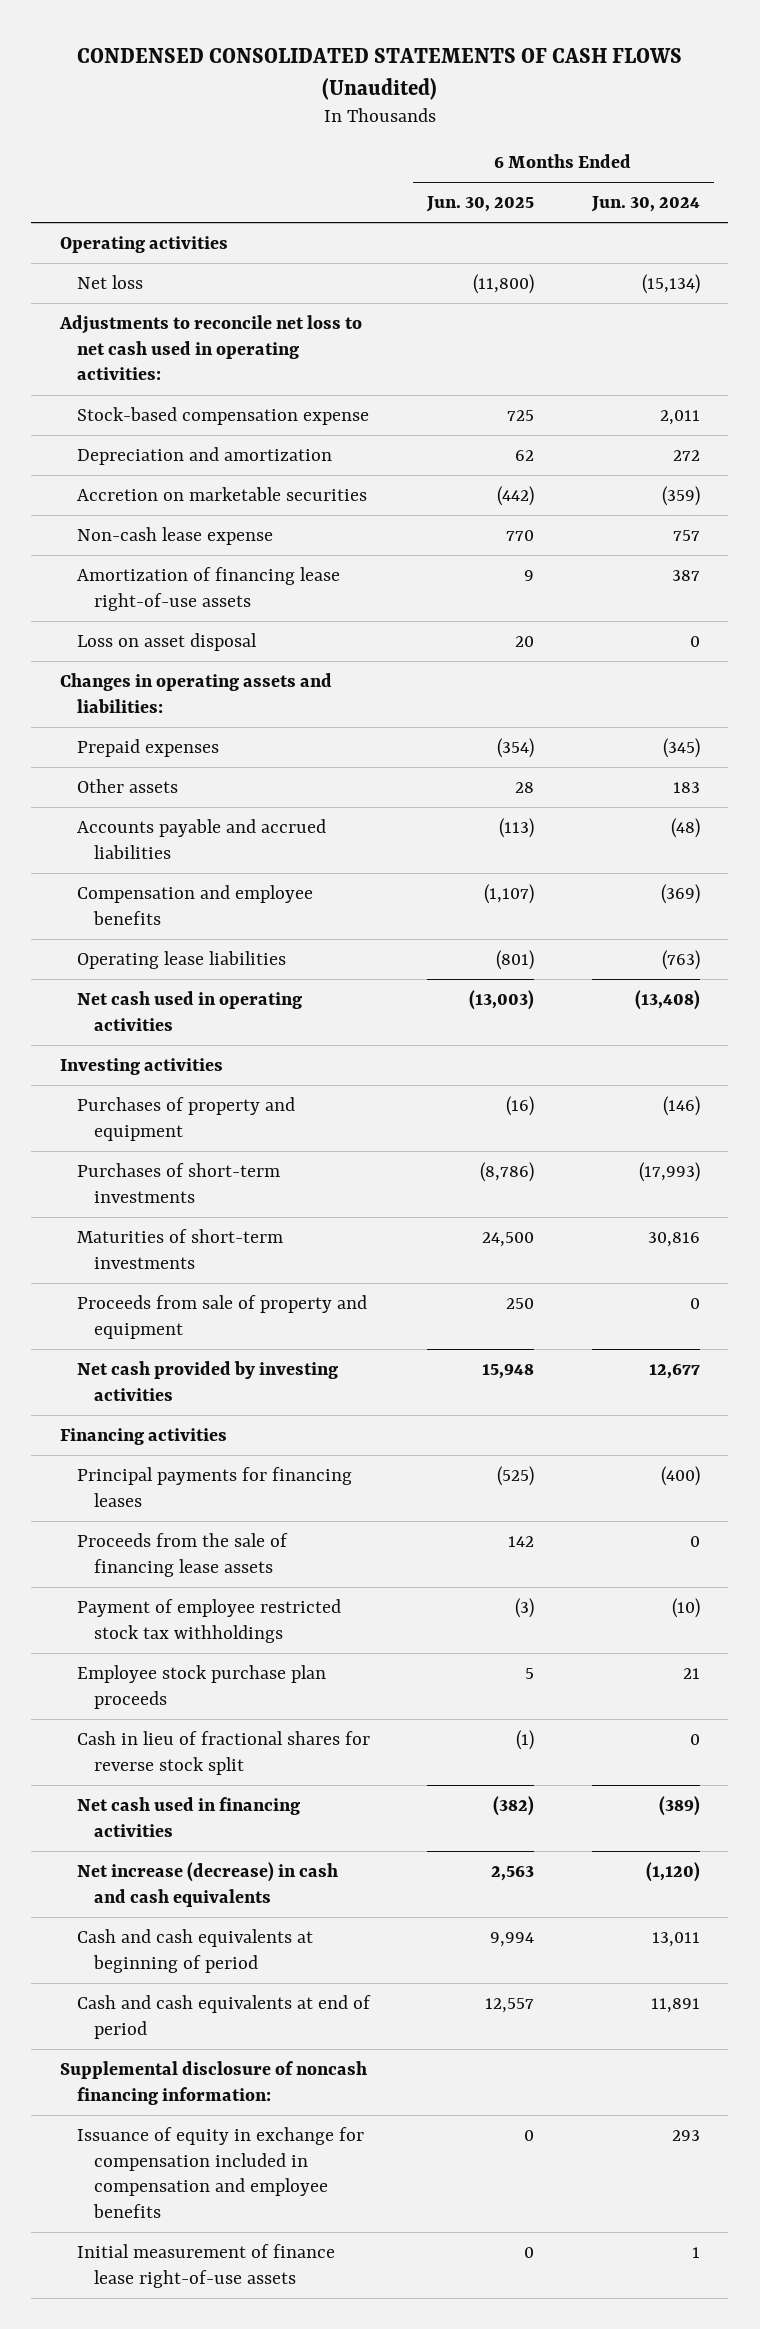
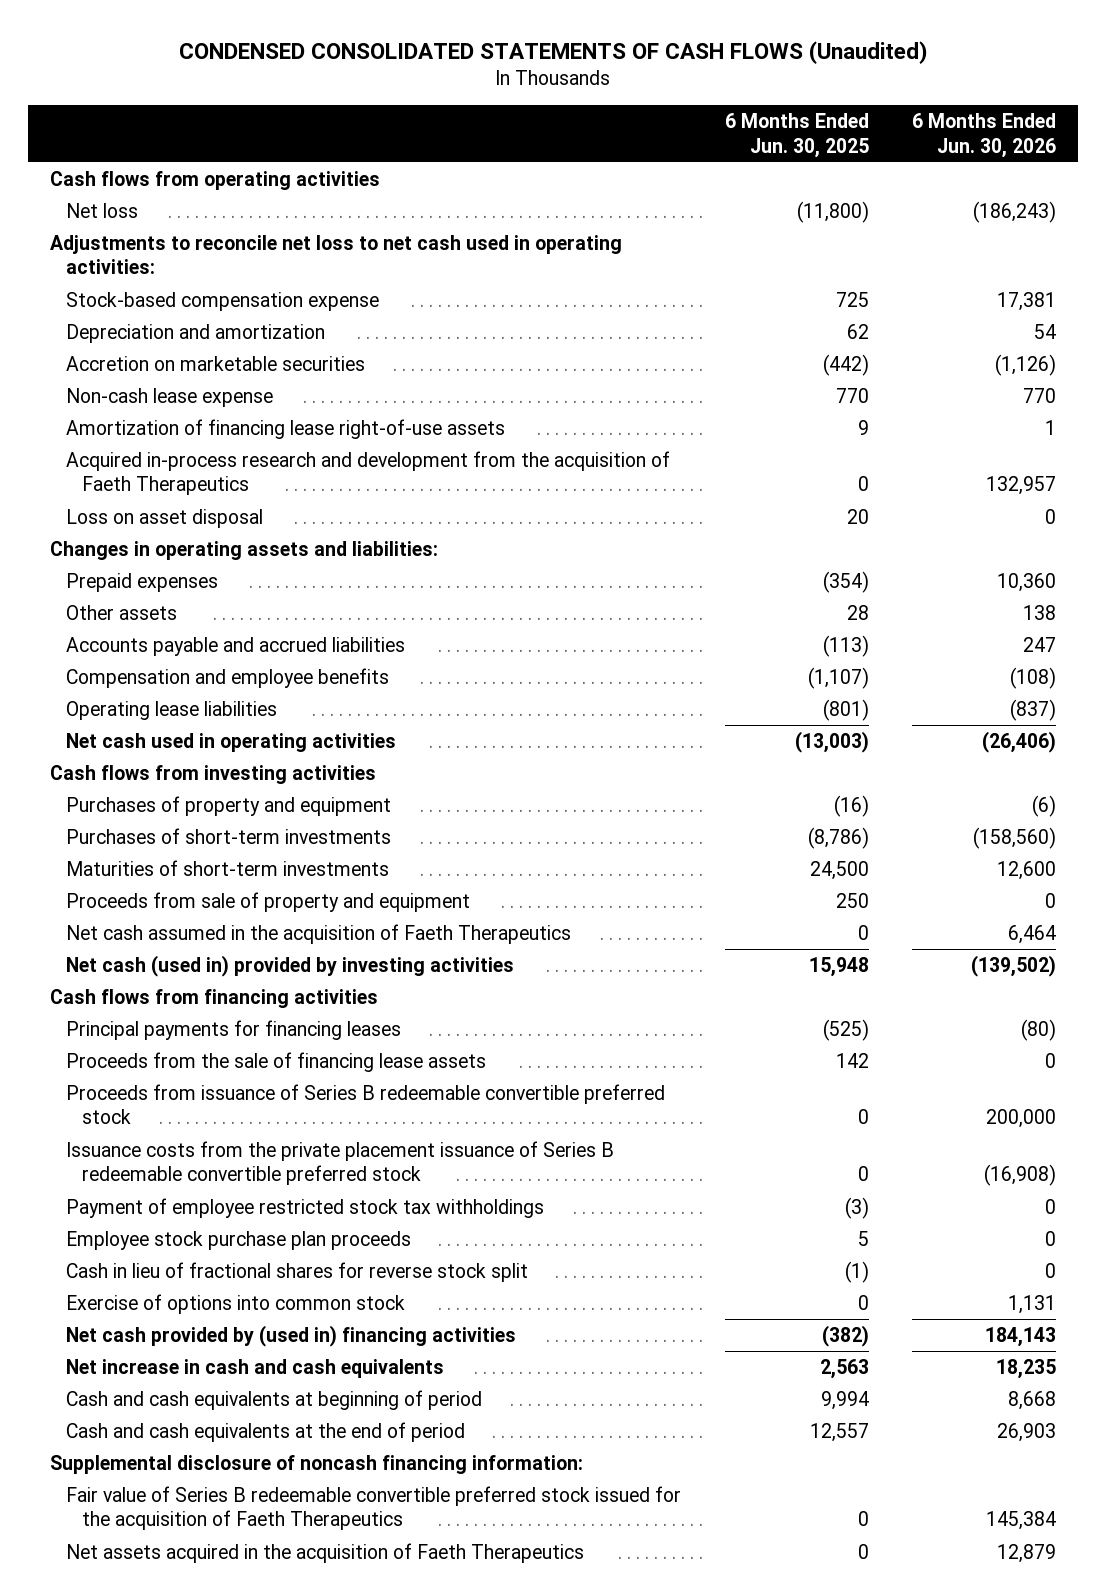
- | 6 Months Ended Jun. 30, 2025 | 6 Months Ended Jun. 30, 2024
+ | 6 Months Ended Jun. 30, 2025 | 6 Months Ended Jun. 30, 2026
- Operating activities
+ Cash flows from operating activities
+ Acquired in-process research and development from the acquisition of Faeth Therapeutics | 0 | 132,957
- Investing activities
+ Cash flows from investing activities
- Net cash provided by investing activities | 15,948 | 12,677
- Financing activities
+ Net cash assumed in the acquisition of Faeth Therapeutics | 0 | 6,464
+ Net cash (used in) provided by investing activities | 15,948 | (139,502)
+ Cash flows from financing activities
+ Proceeds from issuance of Series B redeemable convertible preferred stock | 0 | 200,000
+ Issuance costs from the private placement issuance of Series B redeemable convertible preferred stock | 0 | (16,908)
- Net cash used in financing activities | (382) | (389)
- Net increase (decrease) in cash and cash equivalents | 2,563 | (1,120)
+ Exercise of options into common stock | 0 | 1,131
+ Net cash provided by (used in) financing activities | (382) | 184,143
+ Net increase in cash and cash equivalents | 2,563 | 18,235
- Cash and cash equivalents at end of period | 12,557 | 11,891
+ Cash and cash equivalents at the end of period | 12,557 | 26,903
- Issuance of equity in exchange for compensation included in compensation and employee benefits | 0 | 293
- Initial measurement of finance lease right-of-use assets | 0 | 1
+ Fair value of Series B redeemable convertible preferred stock issued for the acquisition of Faeth Therapeutics | 0 | 145,384
+ Net assets acquired in the acquisition of Faeth Therapeutics | 0 | 12,879

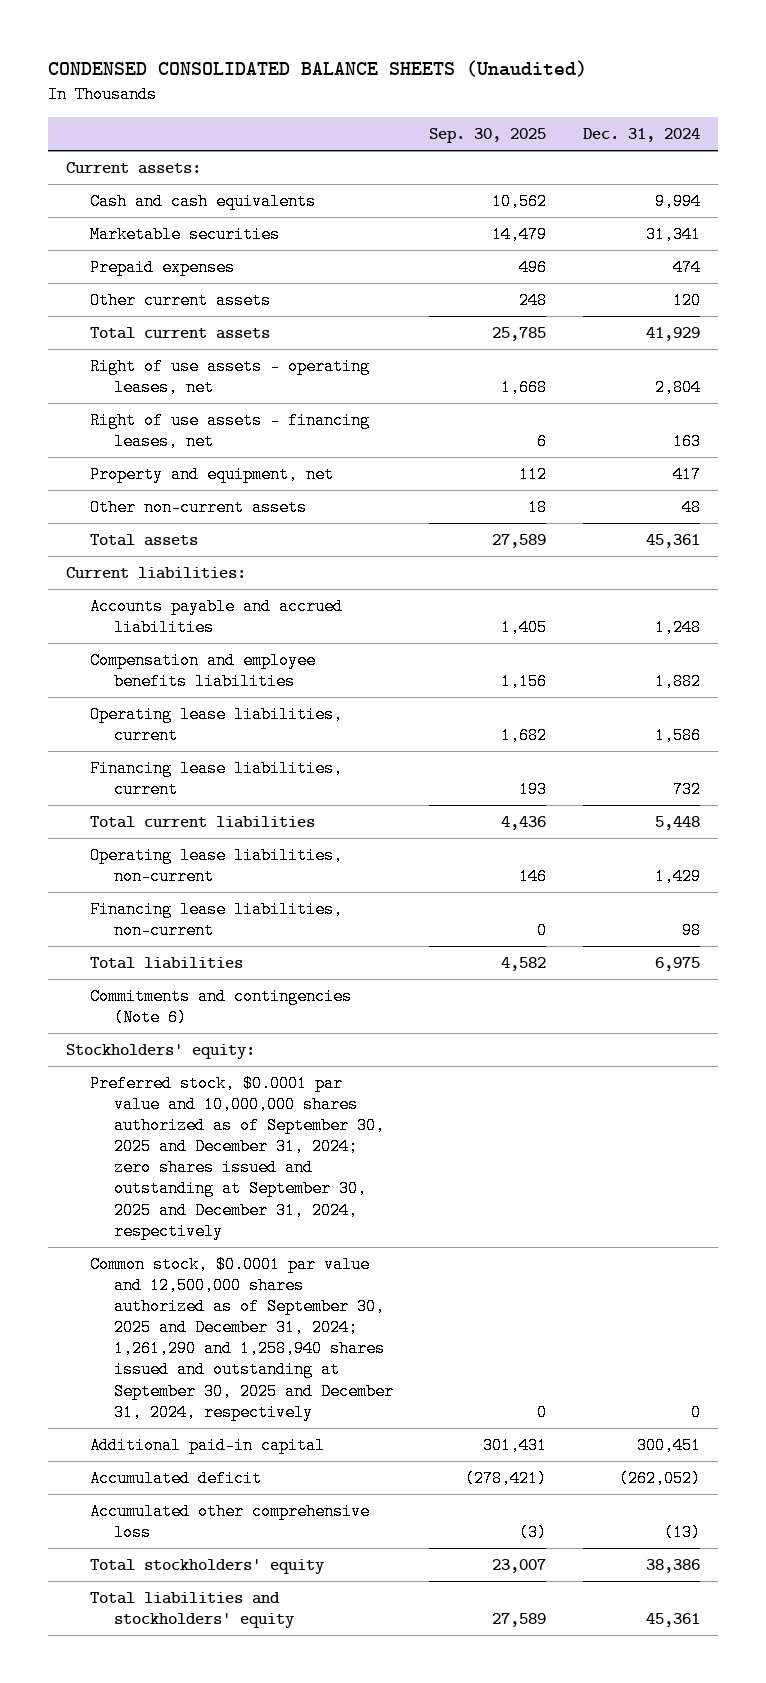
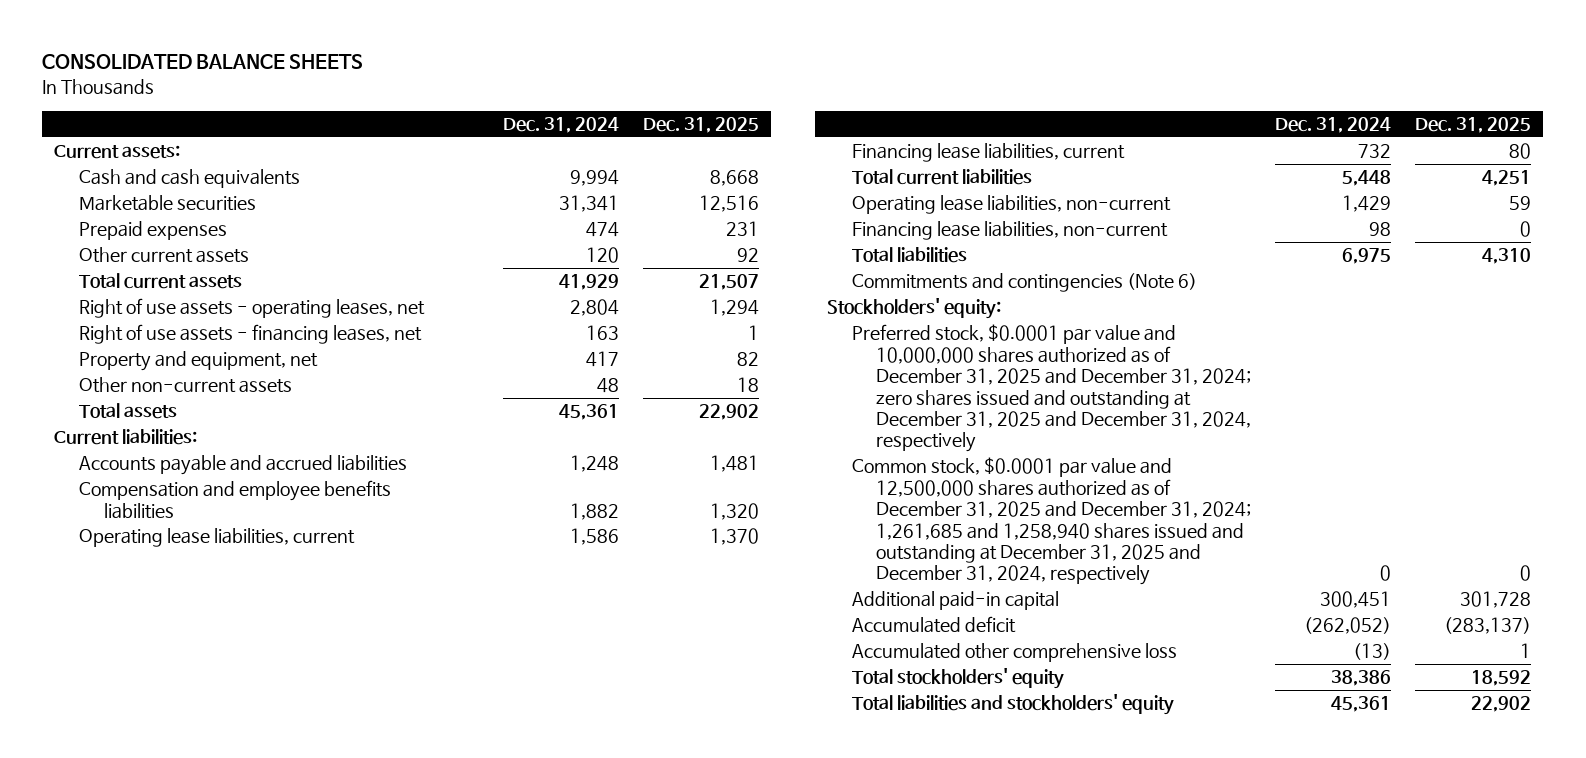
- CONDENSED CONSOLIDATED BALANCE SHEETS (Unaudited)
+ CONSOLIDATED BALANCE SHEETS
- | Sep. 30, 2025 | Dec. 31, 2024
+ | Dec. 31, 2024 | Dec. 31, 2025
- Preferred stock, $0.0001 par value and 10,000,000 shares authorized as of September 30, 2025 and December 31, 2024; zero shares issued and outstanding at September 30, 2025 and December 31, 2024, respectively
- Common stock, $0.0001 par value and 12,500,000 shares authorized as of September 30, 2025 and December 31, 2024; 1,261,290 and 1,258,940 shares issued and outstanding at September 30, 2025 and December 31, 2024, respectively | 0 | 0
+ Preferred stock, $0.0001 par value and 10,000,000 shares authorized as of December 31, 2025 and December 31, 2024; zero shares issued and outstanding at December 31, 2025 and December 31, 2024, respectively
+ Common stock, $0.0001 par value and 12,500,000 shares authorized as of December 31, 2025 and December 31, 2024; 1,261,685 and 1,258,940 shares issued and outstanding at December 31, 2025 and December 31, 2024, respectively | 0 | 0

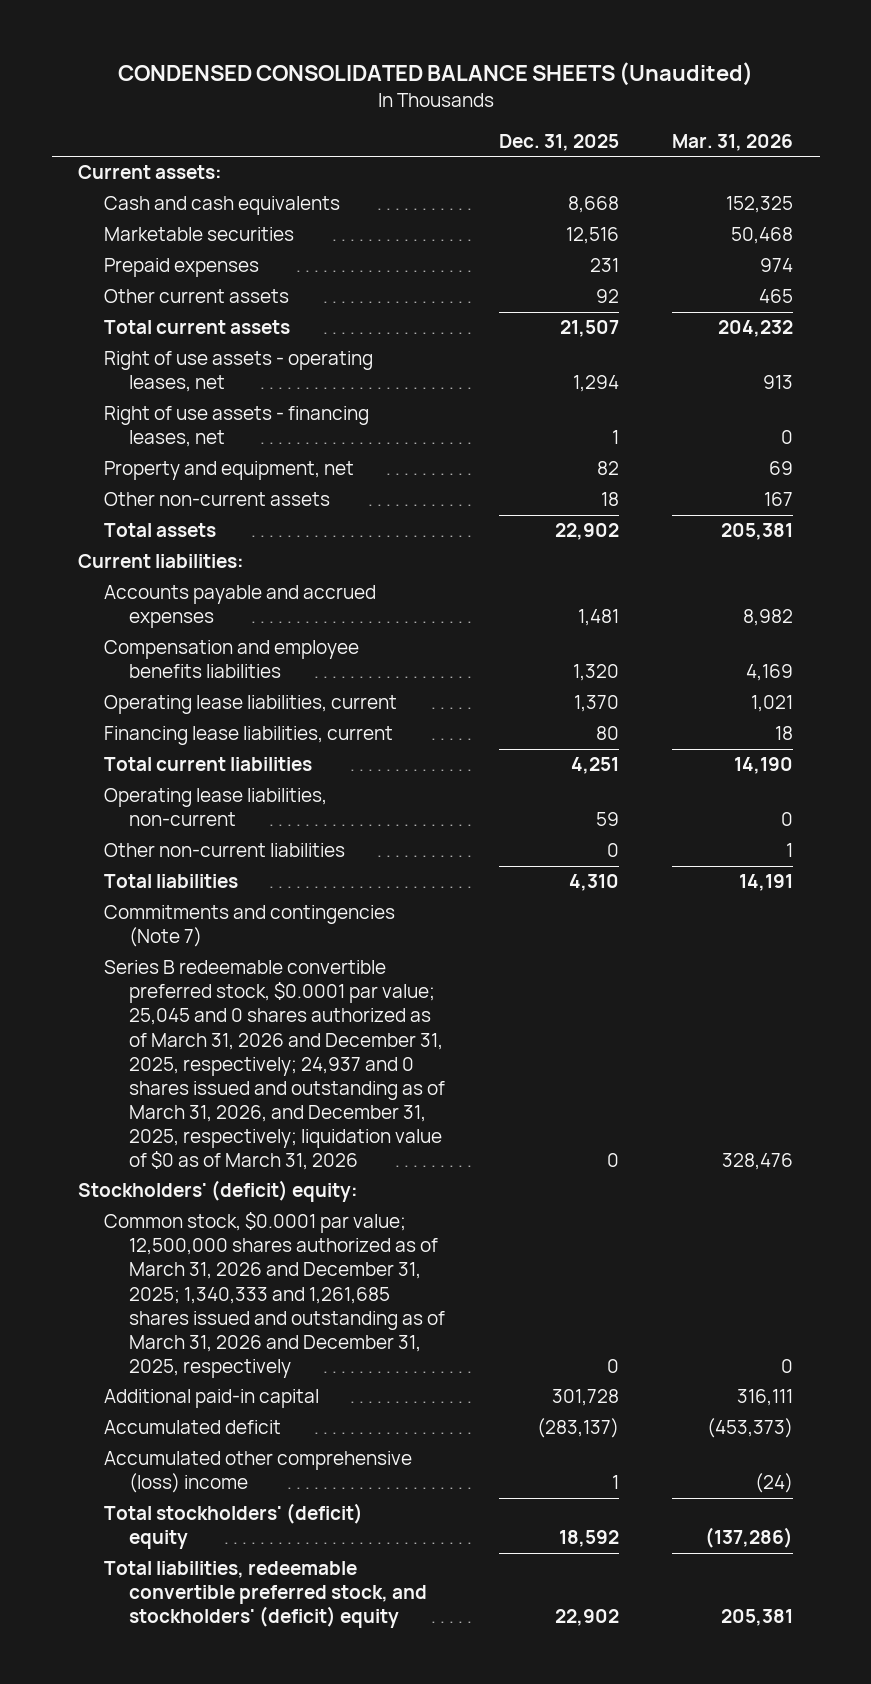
- CONSOLIDATED BALANCE SHEETS
+ CONDENSED CONSOLIDATED BALANCE SHEETS (Unaudited)
- | Dec. 31, 2024 | Dec. 31, 2025
+ | Dec. 31, 2025 | Mar. 31, 2026
- Accounts payable and accrued liabilities | 1,248 | 1,481
+ Accounts payable and accrued expenses | 1,481 | 8,982
- Financing lease liabilities, non-current | 98 | 0
+ Other non-current liabilities | 0 | 1
- Commitments and contingencies (Note 6)
- Stockholders' equity:
- Preferred stock, $0.0001 par value and 10,000,000 shares authorized as of December 31, 2025 and December 31, 2024; zero shares issued and outstanding at December 31, 2025 and December 31, 2024, respectively
- Common stock, $0.0001 par value and 12,500,000 shares authorized as of December 31, 2025 and December 31, 2024; 1,261,685 and 1,258,940 shares issued and outstanding at December 31, 2025 and December 31, 2024, respectively | 0 | 0
+ Commitments and contingencies (Note 7)
+ Series B redeemable convertible preferred stock, $0.0001 par value; 25,045 and 0 shares authorized as of March 31, 2026 and December 31, 2025, respectively; 24,937 and 0 shares issued and outstanding as of March 31, 2026, and December 31, 2025, respectively; liquidation value of $0 as of March 31, 2026 | 0 | 328,476
+ Stockholders' (deficit) equity:
+ Common stock, $0.0001 par value; 12,500,000 shares authorized as of March 31, 2026 and December 31, 2025; 1,340,333 and 1,261,685 shares issued and outstanding as of March 31, 2026 and December 31, 2025, respectively | 0 | 0
- Accumulated other comprehensive loss | (13) | 1
- Total stockholders' equity | 38,386 | 18,592
- Total liabilities and stockholders' equity | 45,361 | 22,902
+ Accumulated other comprehensive (loss) income | 1 | (24)
+ Total stockholders' (deficit) equity | 18,592 | (137,286)
+ Total liabilities, redeemable convertible preferred stock, and stockholders' (deficit) equity | 22,902 | 205,381

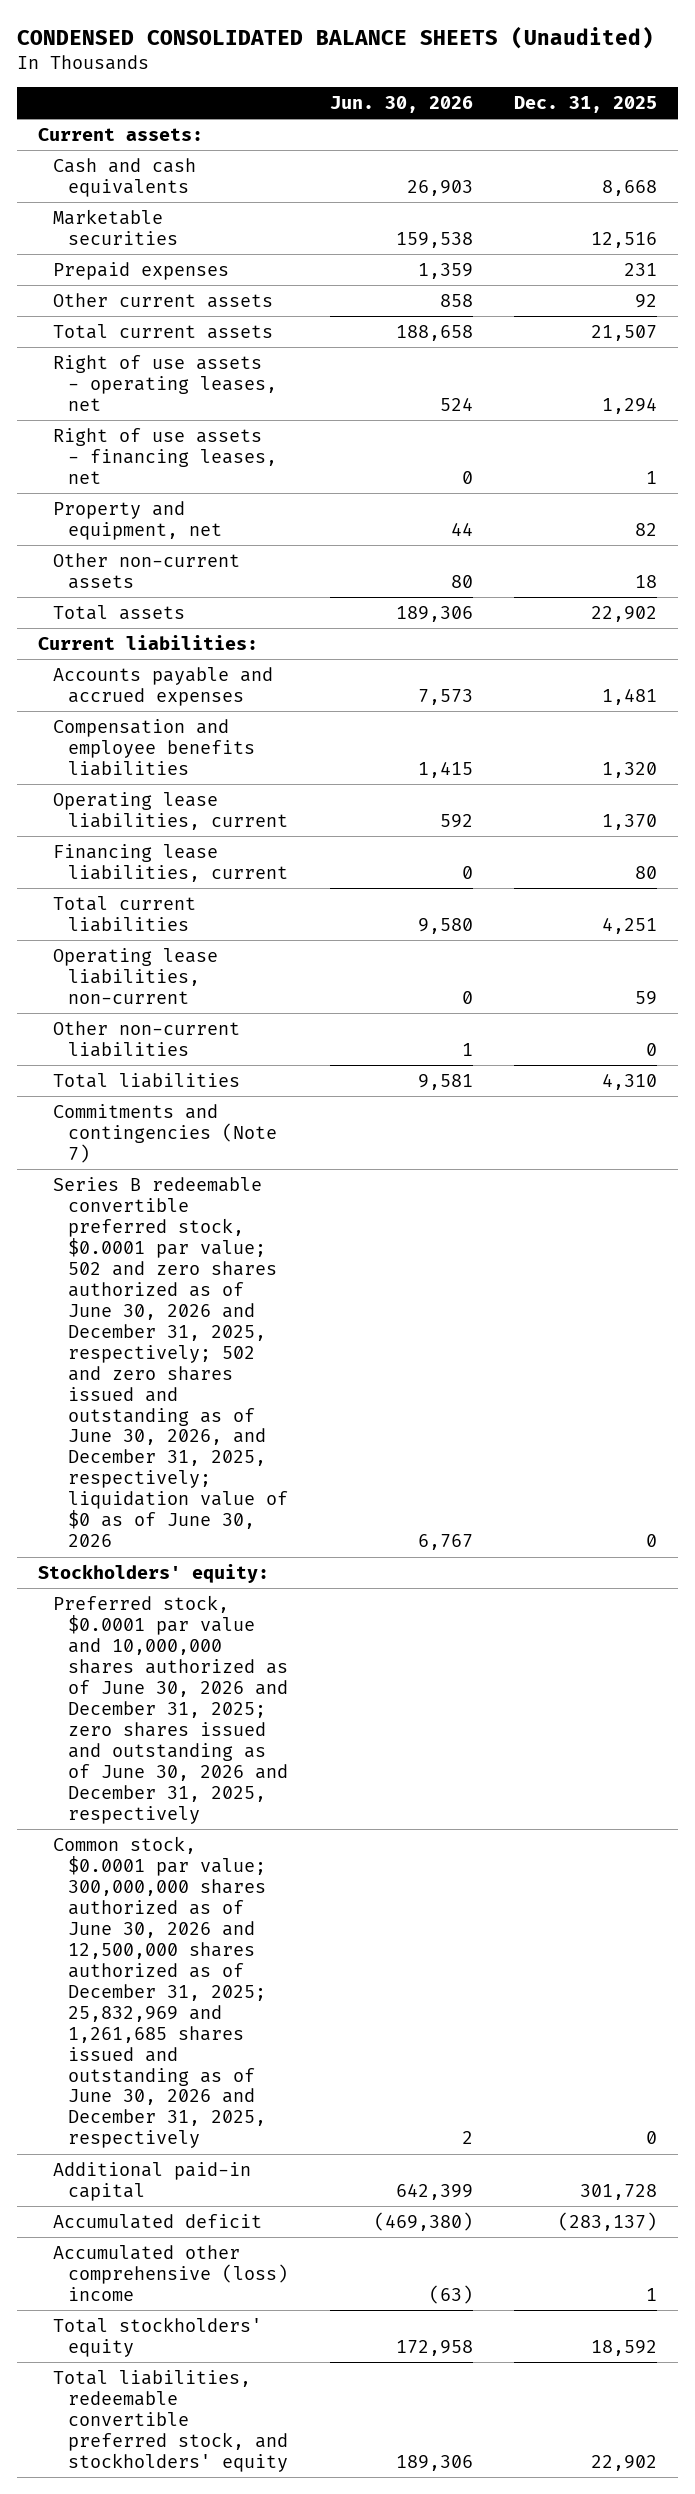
- | Dec. 31, 2025 | Mar. 31, 2026
+ | Jun. 30, 2026 | Dec. 31, 2025
- Series B redeemable convertible preferred stock, $0.0001 par value; 25,045 and 0 shares authorized as of March 31, 2026 and December 31, 2025, respectively; 24,937 and 0 shares issued and outstanding as of March 31, 2026, and December 31, 2025, respectively; liquidation value of $0 as of March 31, 2026 | 0 | 328,476
- Stockholders' (deficit) equity:
- Common stock, $0.0001 par value; 12,500,000 shares authorized as of March 31, 2026 and December 31, 2025; 1,340,333 and 1,261,685 shares issued and outstanding as of March 31, 2026 and December 31, 2025, respectively | 0 | 0
+ Series B redeemable convertible preferred stock, $0.0001 par value; 502 and zero shares authorized as of June 30, 2026 and December 31, 2025, respectively; 502 and zero shares issued and outstanding as of June 30, 2026, and December 31, 2025, respectively; liquidation value of $0 as of June 30, 2026 | 6,767 | 0
+ Stockholders' equity:
+ Preferred stock, $0.0001 par value and 10,000,000 shares authorized as of June 30, 2026 and December 31, 2025; zero shares issued and outstanding as of June 30, 2026 and December 31, 2025, respectively
+ Common stock, $0.0001 par value; 300,000,000 shares authorized as of June 30, 2026 and 12,500,000 shares authorized as of December 31, 2025; 25,832,969 and 1,261,685 shares issued and outstanding as of June 30, 2026 and December 31, 2025, respectively | 2 | 0
- Total stockholders' (deficit) equity | 18,592 | (137,286)
- Total liabilities, redeemable convertible preferred stock, and stockholders' (deficit) equity | 22,902 | 205,381
+ Total stockholders' equity | 172,958 | 18,592
+ Total liabilities, redeemable convertible preferred stock, and stockholders' equity | 189,306 | 22,902

